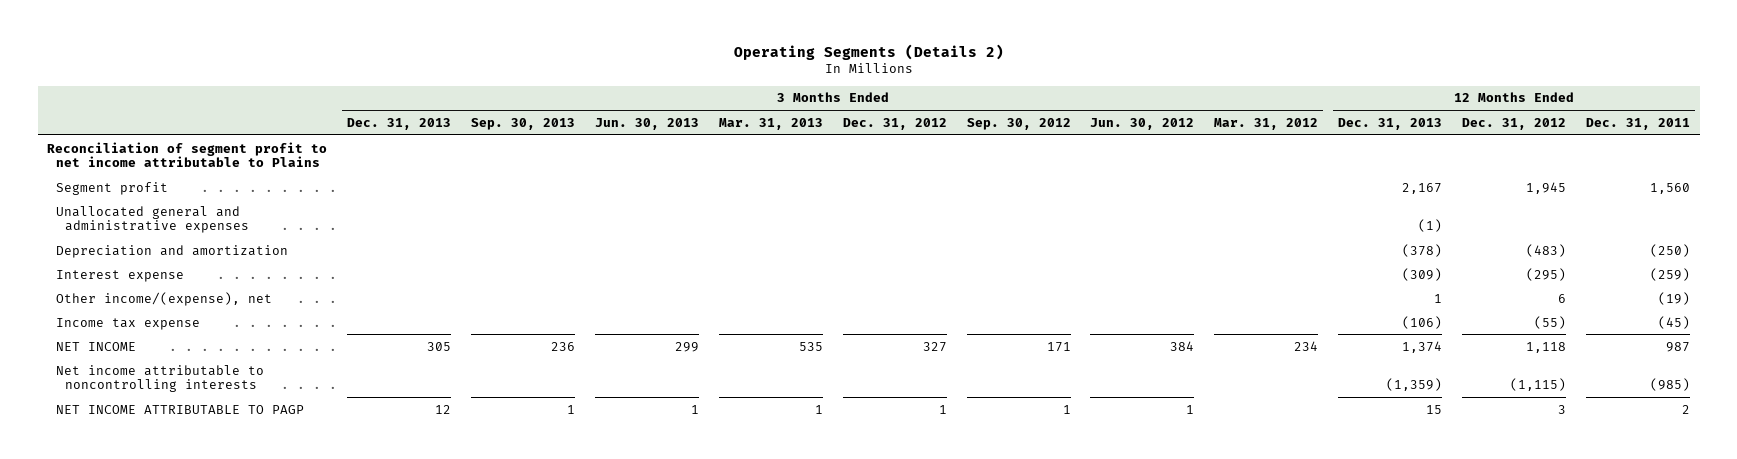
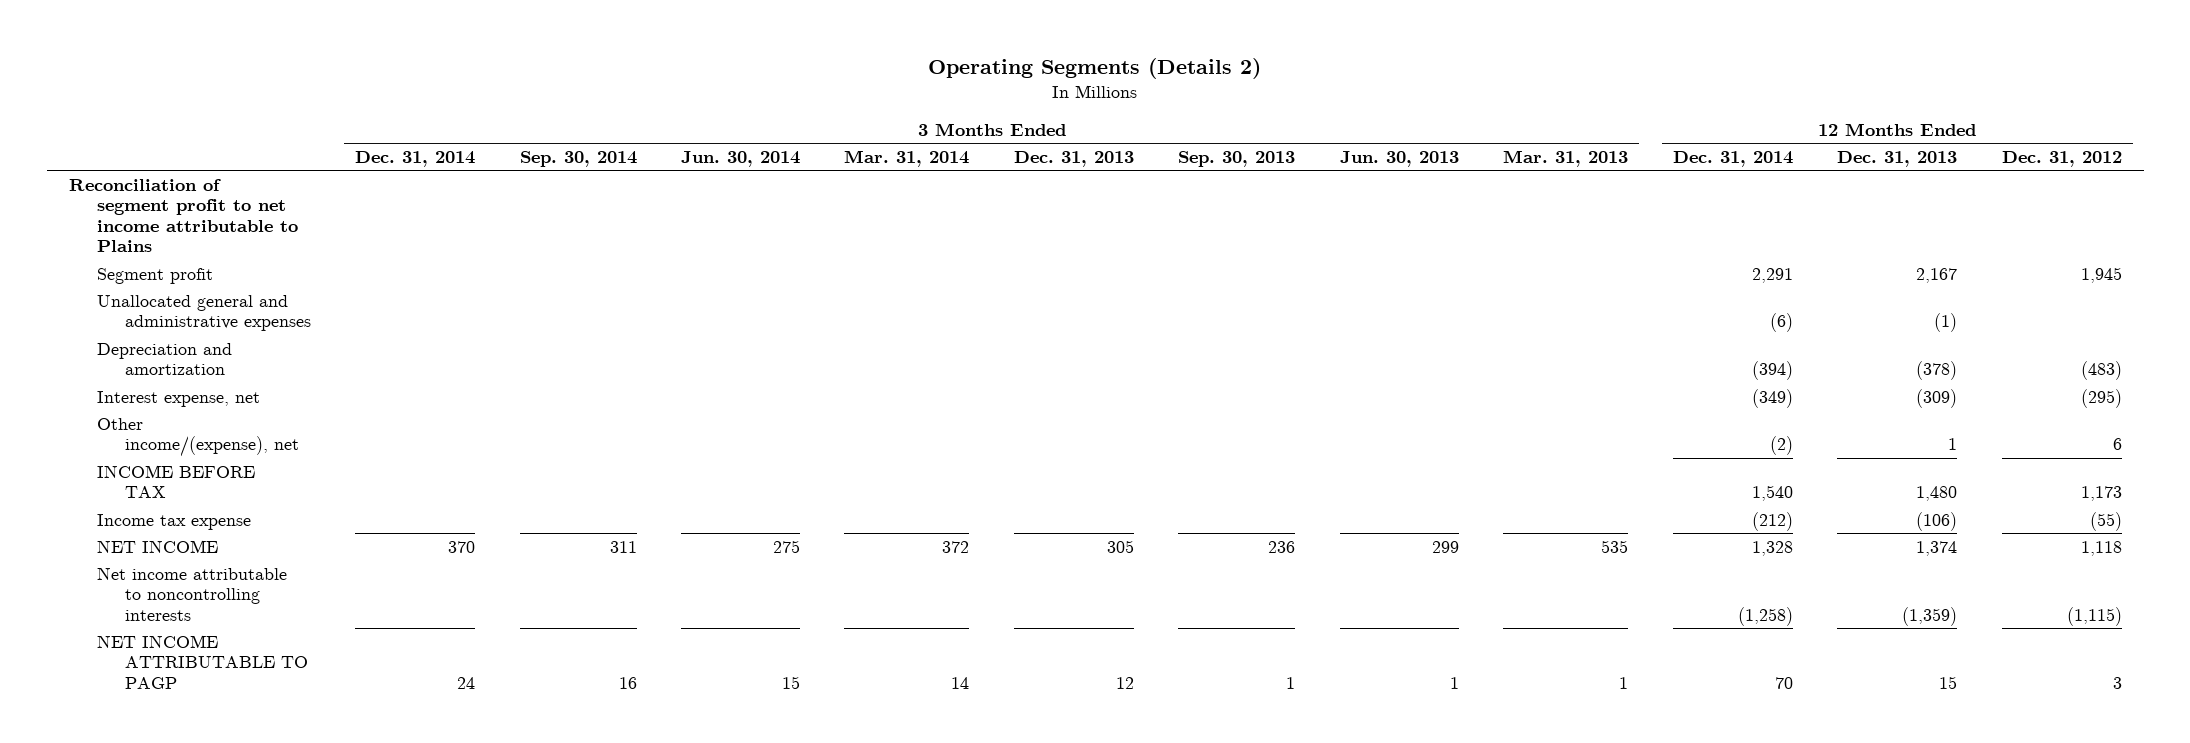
- | 3 Months Ended Dec. 31, 2013 | 3 Months Ended Sep. 30, 2013 | 3 Months Ended Jun. 30, 2013 | 3 Months Ended Mar. 31, 2013 | 3 Months Ended Dec. 31, 2012 | 3 Months Ended Sep. 30, 2012 | 3 Months Ended Jun. 30, 2012 | 3 Months Ended Mar. 31, 2012 | 12 Months Ended Dec. 31, 2013 | 12 Months Ended Dec. 31, 2012 | 12 Months Ended Dec. 31, 2011
+ | 3 Months Ended Dec. 31, 2014 | 3 Months Ended Sep. 30, 2014 | 3 Months Ended Jun. 30, 2014 | 3 Months Ended Mar. 31, 2014 | 3 Months Ended Dec. 31, 2013 | 3 Months Ended Sep. 30, 2013 | 3 Months Ended Jun. 30, 2013 | 3 Months Ended Mar. 31, 2013 | 12 Months Ended Dec. 31, 2014 | 12 Months Ended Dec. 31, 2013 | 12 Months Ended Dec. 31, 2012
- Interest expense | | | | | | | | | (309) | (295) | (259)
+ Interest expense, net | | | | | | | | | (349) | (309) | (295)
+ INCOME BEFORE TAX | | | | | | | | | 1,540 | 1,480 | 1,173

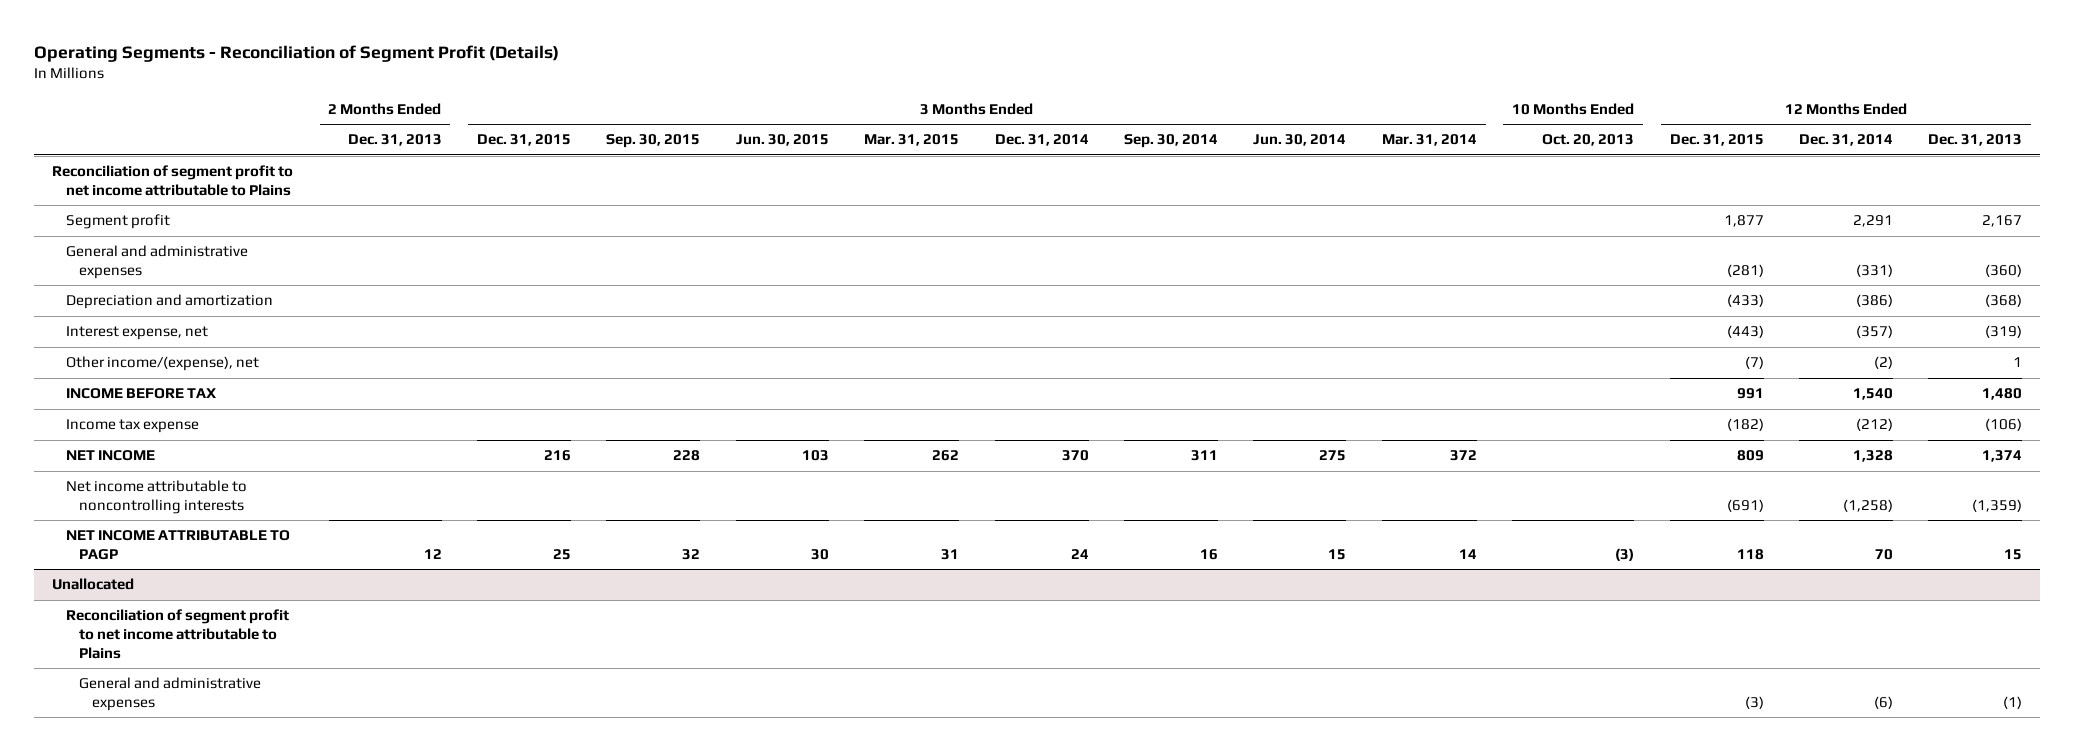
- Operating Segments (Details 2)
+ Operating Segments - Reconciliation of Segment Profit (Details)
- | 3 Months Ended Dec. 31, 2014 | 3 Months Ended Sep. 30, 2014 | 3 Months Ended Jun. 30, 2014 | 3 Months Ended Mar. 31, 2014 | 3 Months Ended Dec. 31, 2013 | 3 Months Ended Sep. 30, 2013 | 3 Months Ended Jun. 30, 2013 | 3 Months Ended Mar. 31, 2013 | 12 Months Ended Dec. 31, 2014 | 12 Months Ended Dec. 31, 2013 | 12 Months Ended Dec. 31, 2012
+ | 2 Months Ended Dec. 31, 2013 | 3 Months Ended Dec. 31, 2015 | 3 Months Ended Sep. 30, 2015 | 3 Months Ended Jun. 30, 2015 | 3 Months Ended Mar. 31, 2015 | 3 Months Ended Dec. 31, 2014 | 3 Months Ended Sep. 30, 2014 | 3 Months Ended Jun. 30, 2014 | 3 Months Ended Mar. 31, 2014 | 10 Months Ended Oct. 20, 2013 | 12 Months Ended Dec. 31, 2015 | 12 Months Ended Dec. 31, 2014 | 12 Months Ended Dec. 31, 2013
- Unallocated general and administrative expenses | | | | | | | | | (6) | (1) |
- Depreciation and amortization | | | | | | | | | (394) | (378) | (483)
- Interest expense, net | | | | | | | | | (349) | (309) | (295)
+ General and administrative expenses | | | | | | | | | | | (281) | (331) | (360)
+ Depreciation and amortization | | | | | | | | | | | (433) | (386) | (368)
+ Interest expense, net | | | | | | | | | | | (443) | (357) | (319)
+ Unallocated
+ Reconciliation of segment profit to net income attributable to Plains
+ General and administrative expenses | | | | | | | | | | | (3) | (6) | (1)

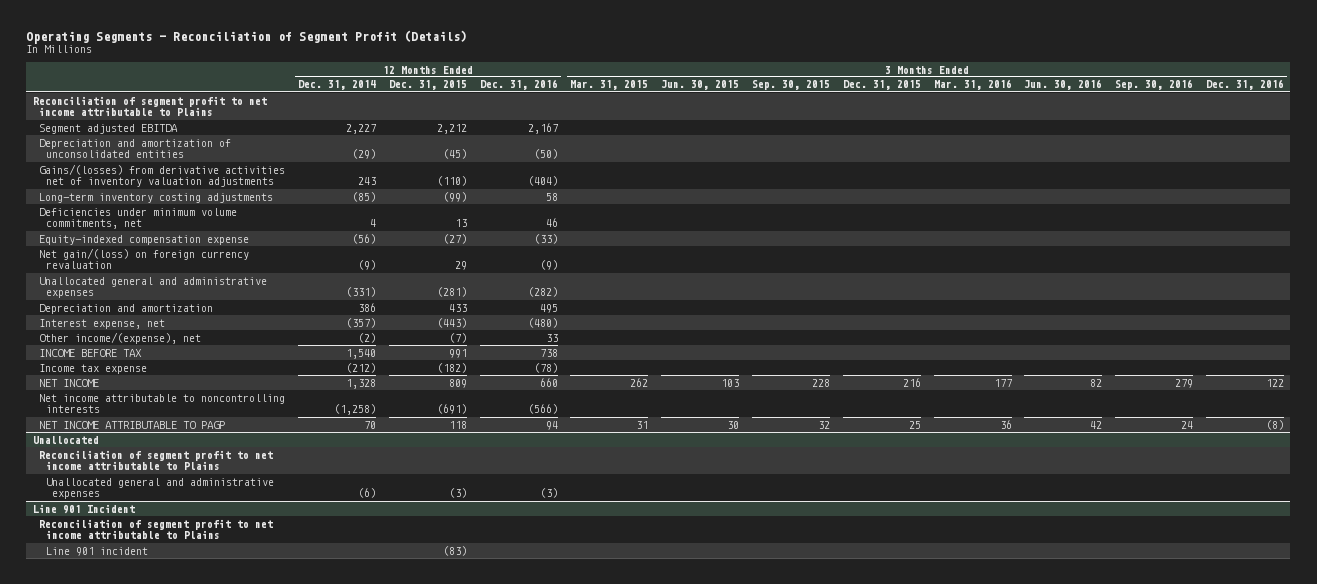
- | 2 Months Ended Dec. 31, 2013 | 3 Months Ended Dec. 31, 2015 | 3 Months Ended Sep. 30, 2015 | 3 Months Ended Jun. 30, 2015 | 3 Months Ended Mar. 31, 2015 | 3 Months Ended Dec. 31, 2014 | 3 Months Ended Sep. 30, 2014 | 3 Months Ended Jun. 30, 2014 | 3 Months Ended Mar. 31, 2014 | 10 Months Ended Oct. 20, 2013 | 12 Months Ended Dec. 31, 2015 | 12 Months Ended Dec. 31, 2014 | 12 Months Ended Dec. 31, 2013
+ | 12 Months Ended Dec. 31, 2014 | 12 Months Ended Dec. 31, 2015 | 12 Months Ended Dec. 31, 2016 | 3 Months Ended Mar. 31, 2015 | 3 Months Ended Jun. 30, 2015 | 3 Months Ended Sep. 30, 2015 | 3 Months Ended Dec. 31, 2015 | 3 Months Ended Mar. 31, 2016 | 3 Months Ended Jun. 30, 2016 | 3 Months Ended Sep. 30, 2016 | 3 Months Ended Dec. 31, 2016
- Segment profit | | | | | | | | | | | 1,877 | 2,291 | 2,167
- General and administrative expenses | | | | | | | | | | | (281) | (331) | (360)
- Depreciation and amortization | | | | | | | | | | | (433) | (386) | (368)
+ Segment adjusted EBITDA | 2,227 | 2,212 | 2,167 | | | | | | | |
+ Depreciation and amortization of unconsolidated entities | (29) | (45) | (50) | | | | | | | |
+ Gains/(losses) from derivative activities net of inventory valuation adjustments | 243 | (110) | (404) | | | | | | | |
+ Long-term inventory costing adjustments | (85) | (99) | 58 | | | | | | | |
+ Deficiencies under minimum volume commitments, net | 4 | 13 | 46 | | | | | | | |
+ Equity-indexed compensation expense | (56) | (27) | (33) | | | | | | | |
+ Net gain/(loss) on foreign currency revaluation | (9) | 29 | (9) | | | | | | | |
+ Unallocated general and administrative expenses | (331) | (281) | (282) | | | | | | | |
+ Depreciation and amortization | 386 | 433 | 495 | | | | | | | |
@ Unallocated
- General and administrative expenses | | | | | | | | | | | (3) | (6) | (1)
+ Unallocated general and administrative expenses | (6) | (3) | (3) | | | | | | | |
+ Line 901 Incident
+ Reconciliation of segment profit to net income attributable to Plains
+ Line 901 incident | | (83) | | | | | | | | |

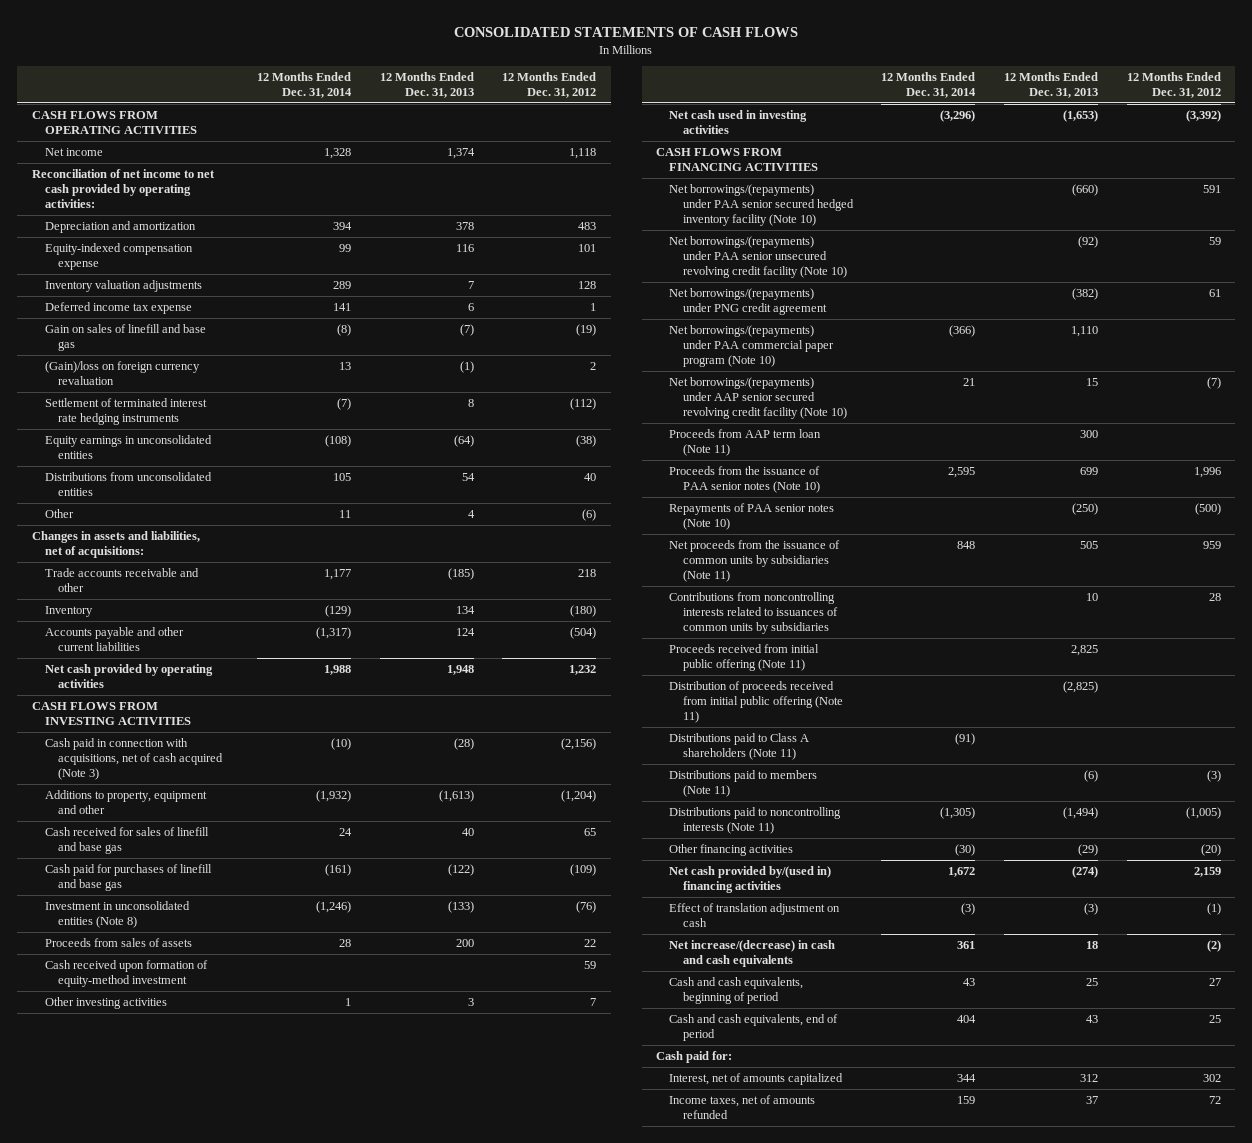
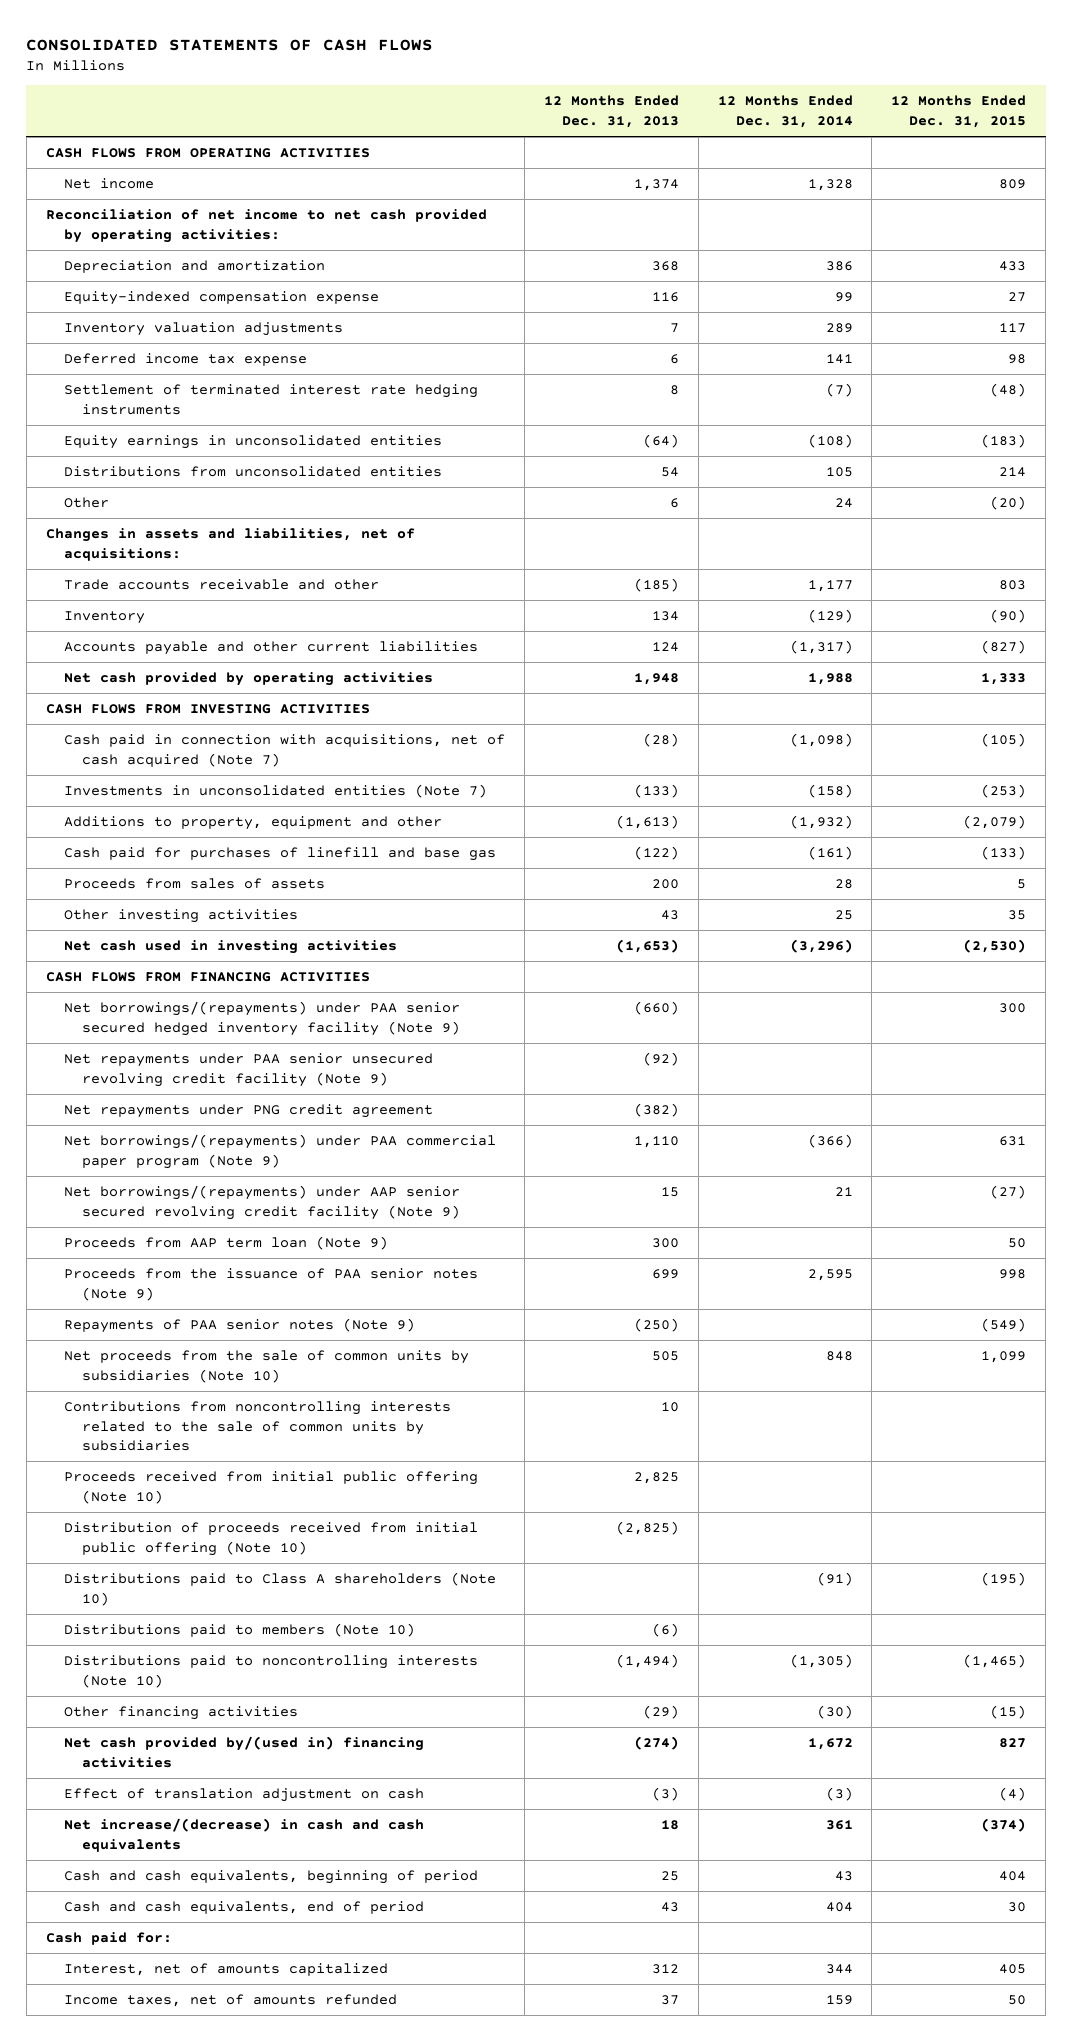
- | 12 Months Ended Dec. 31, 2014 | 12 Months Ended Dec. 31, 2013 | 12 Months Ended Dec. 31, 2012
+ | 12 Months Ended Dec. 31, 2013 | 12 Months Ended Dec. 31, 2014 | 12 Months Ended Dec. 31, 2015
- Depreciation and amortization | 394 | 378 | 483
+ Depreciation and amortization | 368 | 386 | 433
- Gain on sales of linefill and base gas | (8) | (7) | (19)
- (Gain)/loss on foreign currency revaluation | 13 | (1) | 2
- Other | 11 | 4 | (6)
+ Other | 6 | 24 | (20)
- Cash paid in connection with acquisitions, net of cash acquired (Note 3) | (10) | (28) | (2,156)
+ Cash paid in connection with acquisitions, net of cash acquired (Note 7) | (28) | (1,098) | (105)
+ Investments in unconsolidated entities (Note 7) | (133) | (158) | (253)
- Cash received for sales of linefill and base gas | 24 | 40 | 65
- Investment in unconsolidated entities (Note 8) | (1,246) | (133) | (76)
- Cash received upon formation of equity-method investment | | | 59
- Other investing activities | 1 | 3 | 7
+ Other investing activities | 43 | 25 | 35
- Net borrowings/(repayments) under PAA senior secured hedged inventory facility (Note 10) | | (660) | 591
- Net borrowings/(repayments) under PAA senior unsecured revolving credit facility (Note 10) | | (92) | 59
- Net borrowings/(repayments) under PNG credit agreement | | (382) | 61
- Net borrowings/(repayments) under PAA commercial paper program (Note 10) | (366) | 1,110 |
- Net borrowings/(repayments) under AAP senior secured revolving credit facility (Note 10) | 21 | 15 | (7)
- Proceeds from AAP term loan (Note 11) | | 300 |
- Proceeds from the issuance of PAA senior notes (Note 10) | 2,595 | 699 | 1,996
- Repayments of PAA senior notes (Note 10) | | (250) | (500)
- Net proceeds from the issuance of common units by subsidiaries (Note 11) | 848 | 505 | 959
- Contributions from noncontrolling interests related to issuances of common units by subsidiaries | | 10 | 28
- Proceeds received from initial public offering (Note 11) | | 2,825 |
- Distribution of proceeds received from initial public offering (Note 11) | | (2,825) |
- Distributions paid to Class A shareholders (Note 11) | (91) | |
- Distributions paid to members (Note 11) | | (6) | (3)
- Distributions paid to noncontrolling interests (Note 11) | (1,305) | (1,494) | (1,005)
+ Net borrowings/(repayments) under PAA senior secured hedged inventory facility (Note 9) | (660) | | 300
+ Net repayments under PAA senior unsecured revolving credit facility (Note 9) | (92) | |
+ Net repayments under PNG credit agreement | (382) | |
+ Net borrowings/(repayments) under PAA commercial paper program (Note 9) | 1,110 | (366) | 631
+ Net borrowings/(repayments) under AAP senior secured revolving credit facility (Note 9) | 15 | 21 | (27)
+ Proceeds from AAP term loan (Note 9) | 300 | | 50
+ Proceeds from the issuance of PAA senior notes (Note 9) | 699 | 2,595 | 998
+ Repayments of PAA senior notes (Note 9) | (250) | | (549)
+ Net proceeds from the sale of common units by subsidiaries (Note 10) | 505 | 848 | 1,099
+ Contributions from noncontrolling interests related to the sale of common units by subsidiaries | 10 | |
+ Proceeds received from initial public offering (Note 10) | 2,825 | |
+ Distribution of proceeds received from initial public offering (Note 10) | (2,825) | |
+ Distributions paid to Class A shareholders (Note 10) | | (91) | (195)
+ Distributions paid to members (Note 10) | (6) | |
+ Distributions paid to noncontrolling interests (Note 10) | (1,494) | (1,305) | (1,465)

